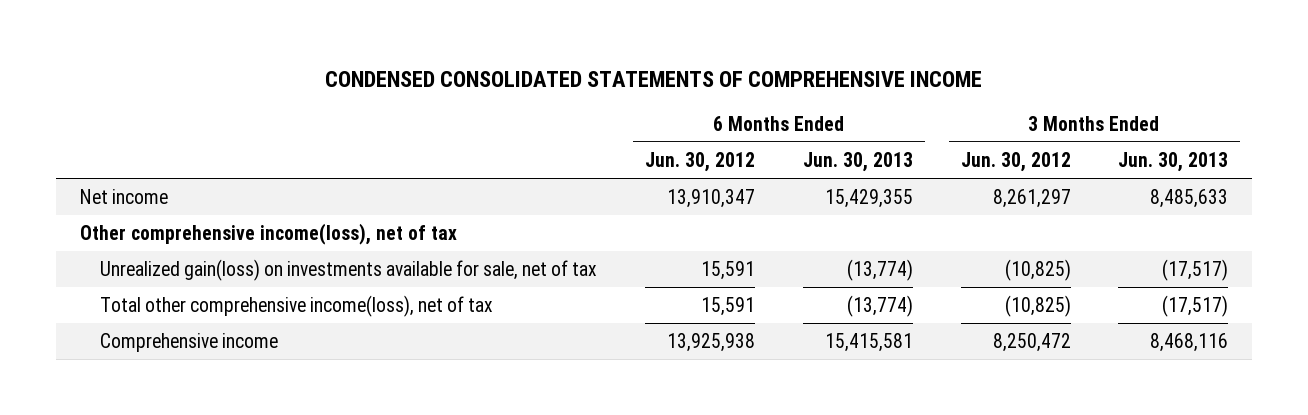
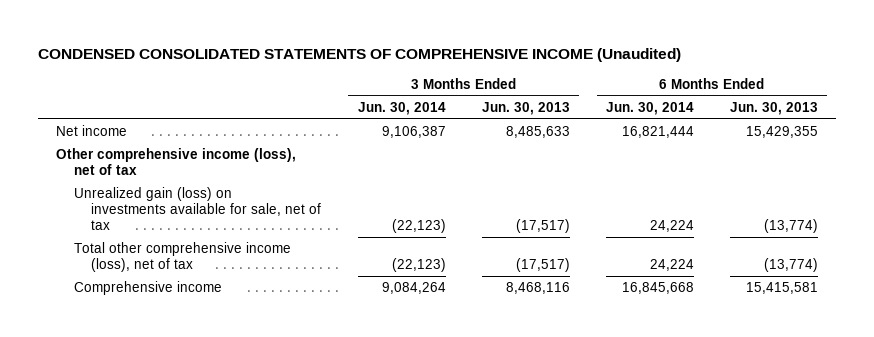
- CONDENSED CONSOLIDATED STATEMENTS OF COMPREHENSIVE INCOME
+ CONDENSED CONSOLIDATED STATEMENTS OF COMPREHENSIVE INCOME (Unaudited)
- | 6 Months Ended Jun. 30, 2012 | 6 Months Ended Jun. 30, 2013 | 3 Months Ended Jun. 30, 2012 | 3 Months Ended Jun. 30, 2013
+ | 3 Months Ended Jun. 30, 2014 | 3 Months Ended Jun. 30, 2013 | 6 Months Ended Jun. 30, 2014 | 6 Months Ended Jun. 30, 2013
- Other comprehensive income(loss), net of tax
- Unrealized gain(loss) on investments available for sale, net of tax | 15,591 | (13,774) | (10,825) | (17,517)
- Total other comprehensive income(loss), net of tax | 15,591 | (13,774) | (10,825) | (17,517)
+ Other comprehensive income (loss), net of tax
+ Unrealized gain (loss) on investments available for sale, net of tax | (22,123) | (17,517) | 24,224 | (13,774)
+ Total other comprehensive income (loss), net of tax | (22,123) | (17,517) | 24,224 | (13,774)

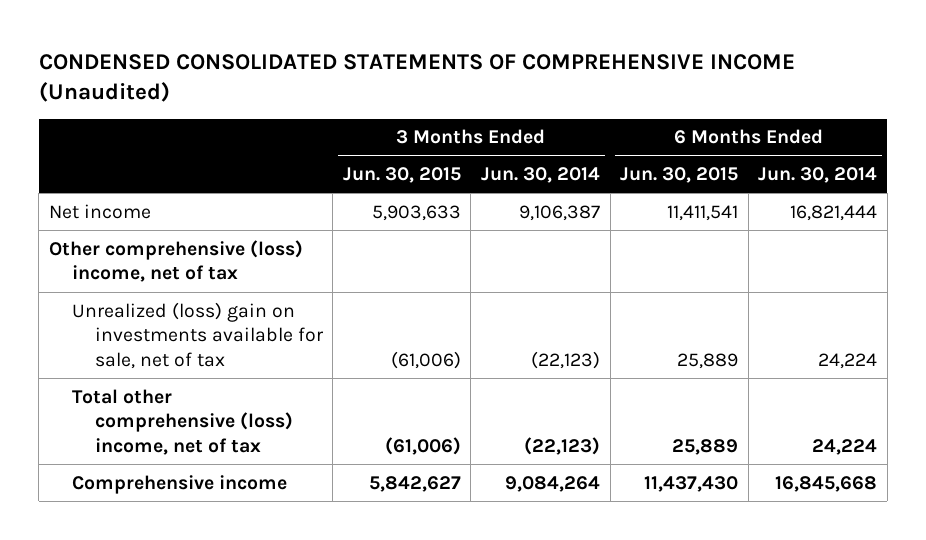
- | 3 Months Ended Jun. 30, 2014 | 3 Months Ended Jun. 30, 2013 | 6 Months Ended Jun. 30, 2014 | 6 Months Ended Jun. 30, 2013
+ | 3 Months Ended Jun. 30, 2015 | 3 Months Ended Jun. 30, 2014 | 6 Months Ended Jun. 30, 2015 | 6 Months Ended Jun. 30, 2014
- Other comprehensive income (loss), net of tax
- Unrealized gain (loss) on investments available for sale, net of tax | (22,123) | (17,517) | 24,224 | (13,774)
- Total other comprehensive income (loss), net of tax | (22,123) | (17,517) | 24,224 | (13,774)
+ Other comprehensive (loss) income, net of tax
+ Unrealized (loss) gain on investments available for sale, net of tax | (61,006) | (22,123) | 25,889 | 24,224
+ Total other comprehensive (loss) income, net of tax | (61,006) | (22,123) | 25,889 | 24,224

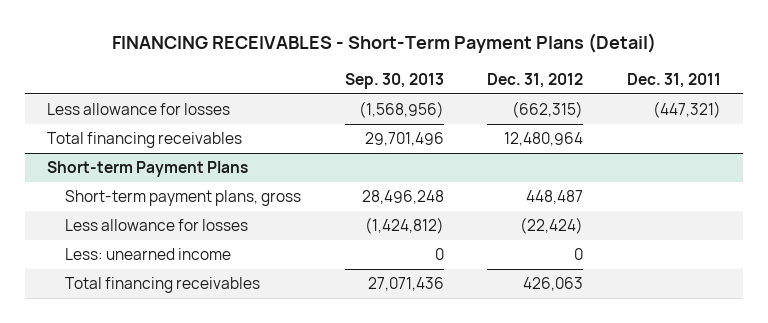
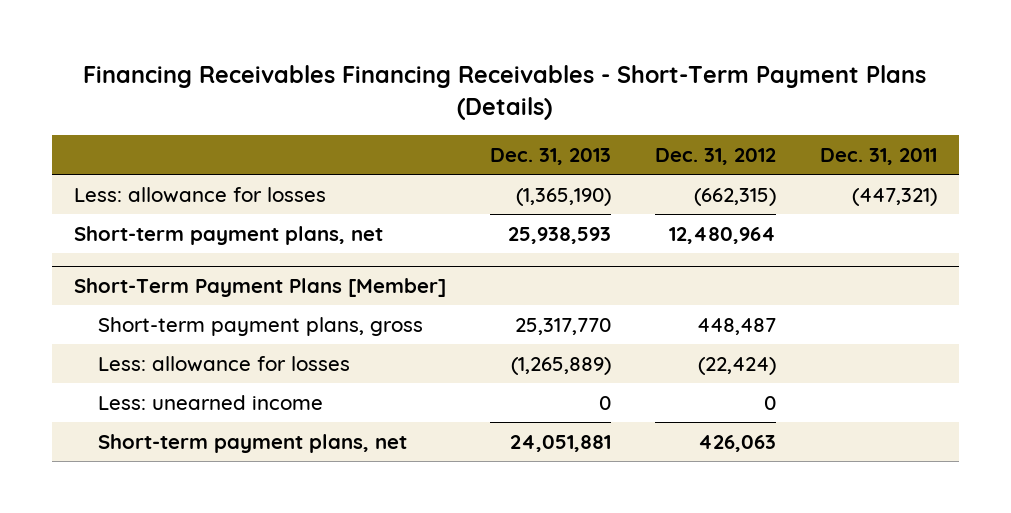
- FINANCING RECEIVABLES - Short-Term Payment Plans (Detail)
+ Financing Receivables Financing Receivables - Short-Term Payment Plans (Details)
- | Sep. 30, 2013 | Dec. 31, 2012 | Dec. 31, 2011
+ | Dec. 31, 2013 | Dec. 31, 2012 | Dec. 31, 2011
- Less allowance for losses | (1,568,956) | (662,315) | (447,321)
- Total financing receivables | 29,701,496 | 12,480,964 |
- Short-term Payment Plans
+ Less: allowance for losses | (1,365,190) | (662,315) | (447,321)
+ Short-term payment plans, net | 25,938,593 | 12,480,964 |
+ Short-Term Payment Plans [Member]
- Less allowance for losses | (1,424,812) | (22,424) |
+ Less: allowance for losses | (1,265,889) | (22,424) |
- Total financing receivables | 27,071,436 | 426,063 |
+ Short-term payment plans, net | 24,051,881 | 426,063 |

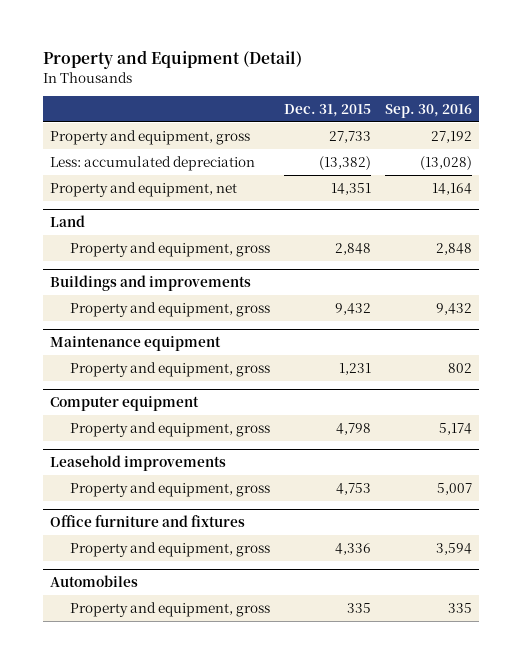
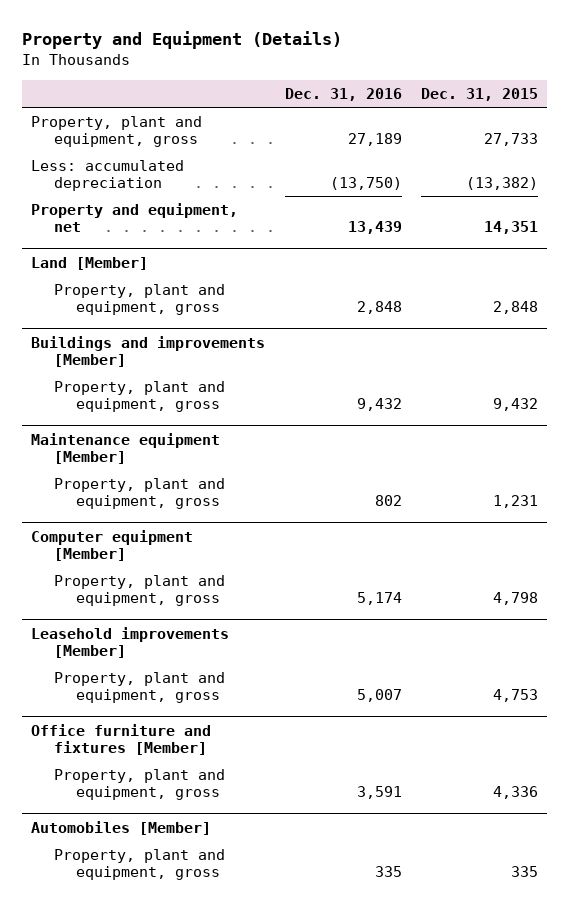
- Property and Equipment (Detail)
+ Property and Equipment (Details)
- | Dec. 31, 2015 | Sep. 30, 2016
+ | Dec. 31, 2016 | Dec. 31, 2015
- Property and equipment, gross | 27,733 | 27,192
+ Property, plant and equipment, gross | 27,189 | 27,733
- Land
- Property and equipment, gross | 2,848 | 2,848
- Buildings and improvements
- Property and equipment, gross | 9,432 | 9,432
- Maintenance equipment
- Property and equipment, gross | 1,231 | 802
- Computer equipment
- Property and equipment, gross | 4,798 | 5,174
- Leasehold improvements
- Property and equipment, gross | 4,753 | 5,007
- Office furniture and fixtures
- Property and equipment, gross | 4,336 | 3,594
- Automobiles
- Property and equipment, gross | 335 | 335
+ Land [Member]
+ Property, plant and equipment, gross | 2,848 | 2,848
+ Buildings and improvements [Member]
+ Property, plant and equipment, gross | 9,432 | 9,432
+ Maintenance equipment [Member]
+ Property, plant and equipment, gross | 802 | 1,231
+ Computer equipment [Member]
+ Property, plant and equipment, gross | 5,174 | 4,798
+ Leasehold improvements [Member]
+ Property, plant and equipment, gross | 5,007 | 4,753
+ Office furniture and fixtures [Member]
+ Property, plant and equipment, gross | 3,591 | 4,336
+ Automobiles [Member]
+ Property, plant and equipment, gross | 335 | 335

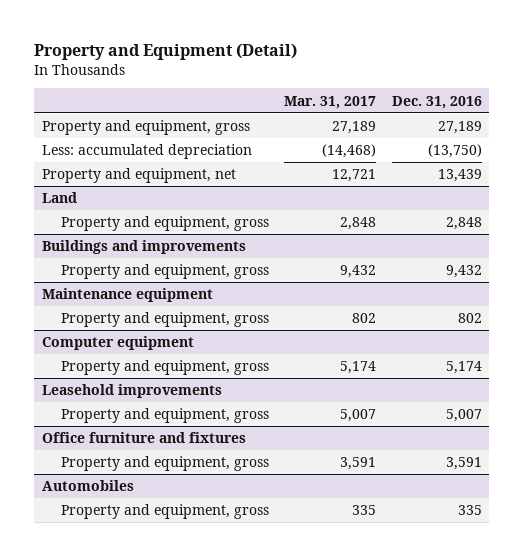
- Property and Equipment (Details)
+ Property and Equipment (Detail)
- | Dec. 31, 2016 | Dec. 31, 2015
+ | Mar. 31, 2017 | Dec. 31, 2016
- Property, plant and equipment, gross | 27,189 | 27,733
+ Property and equipment, gross | 27,189 | 27,189
- Land [Member]
- Property, plant and equipment, gross | 2,848 | 2,848
- Buildings and improvements [Member]
- Property, plant and equipment, gross | 9,432 | 9,432
- Maintenance equipment [Member]
- Property, plant and equipment, gross | 802 | 1,231
- Computer equipment [Member]
- Property, plant and equipment, gross | 5,174 | 4,798
- Leasehold improvements [Member]
- Property, plant and equipment, gross | 5,007 | 4,753
- Office furniture and fixtures [Member]
- Property, plant and equipment, gross | 3,591 | 4,336
- Automobiles [Member]
- Property, plant and equipment, gross | 335 | 335
+ Land
+ Property and equipment, gross | 2,848 | 2,848
+ Buildings and improvements
+ Property and equipment, gross | 9,432 | 9,432
+ Maintenance equipment
+ Property and equipment, gross | 802 | 802
+ Computer equipment
+ Property and equipment, gross | 5,174 | 5,174
+ Leasehold improvements
+ Property and equipment, gross | 5,007 | 5,007
+ Office furniture and fixtures
+ Property and equipment, gross | 3,591 | 3,591
+ Automobiles
+ Property and equipment, gross | 335 | 335

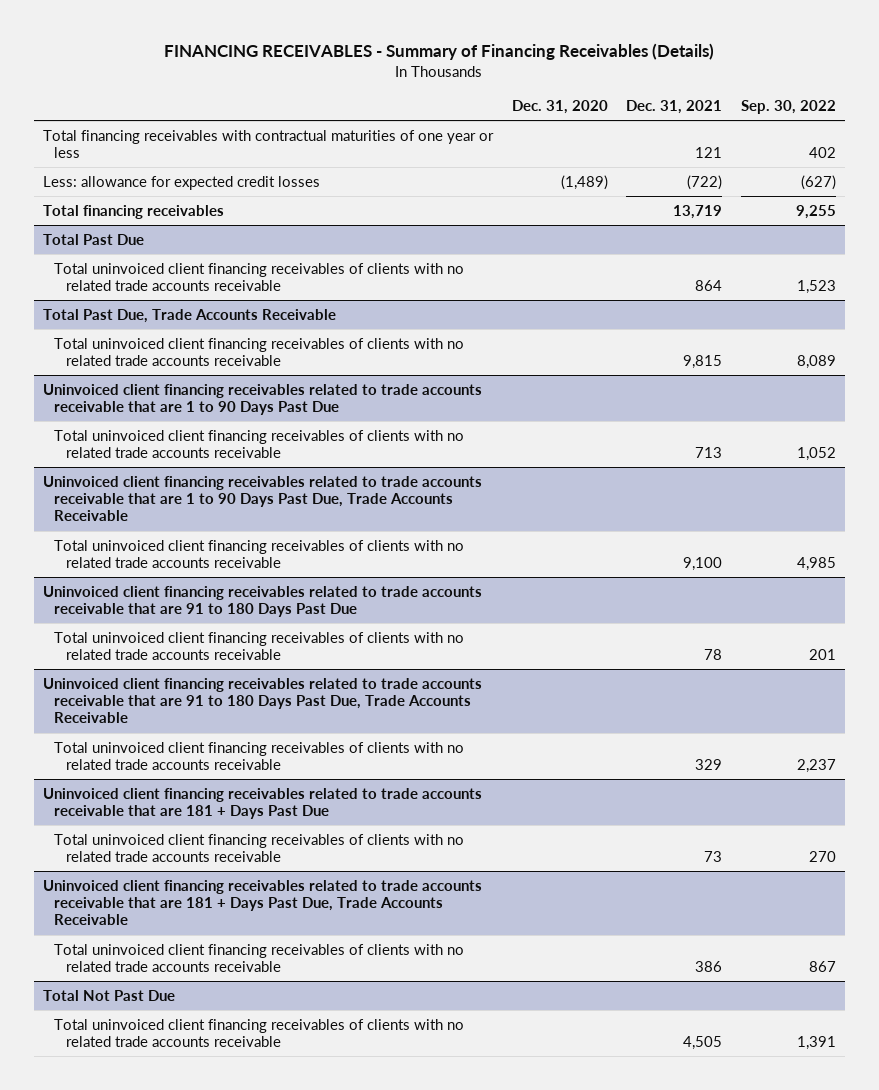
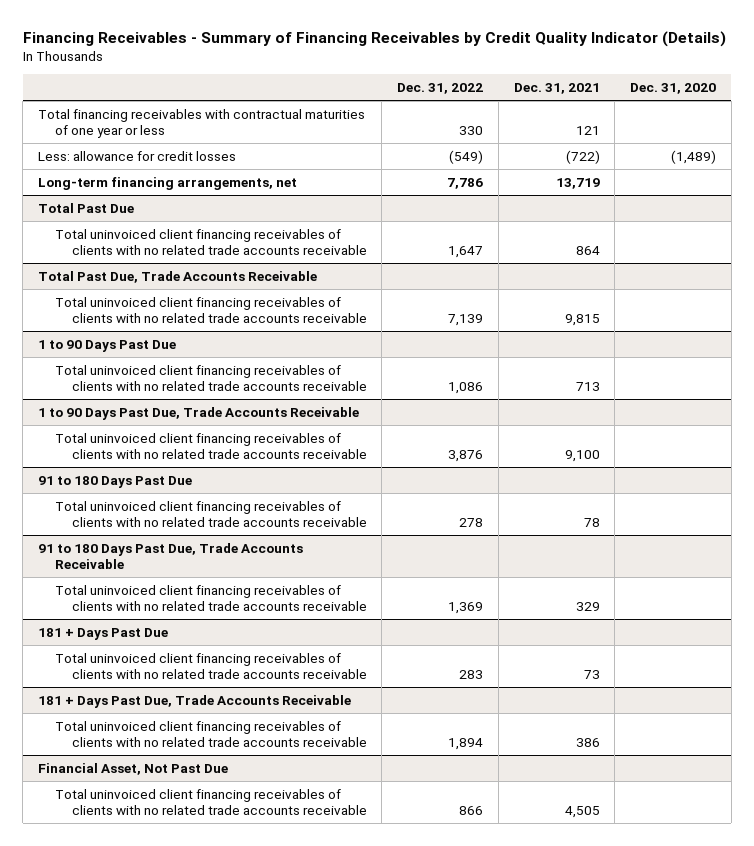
- FINANCING RECEIVABLES - Summary of Financing Receivables (Details)
+ Financing Receivables - Summary of Financing Receivables by Credit Quality Indicator (Details)
- | Dec. 31, 2020 | Dec. 31, 2021 | Sep. 30, 2022
+ | Dec. 31, 2022 | Dec. 31, 2021 | Dec. 31, 2020
- Less: allowance for expected credit losses | (1,489) | (722) | (627)
- Total financing receivables | | 13,719 | 9,255
+ Less: allowance for credit losses | (549) | (722) | (1,489)
+ Long-term financing arrangements, net | 7,786 | 13,719 |
- Uninvoiced client financing receivables related to trade accounts receivable that are 1 to 90 Days Past Due
+ 1 to 90 Days Past Due
- Uninvoiced client financing receivables related to trade accounts receivable that are 1 to 90 Days Past Due, Trade Accounts Receivable
+ 1 to 90 Days Past Due, Trade Accounts Receivable
- Uninvoiced client financing receivables related to trade accounts receivable that are 91 to 180 Days Past Due
+ 91 to 180 Days Past Due
- Uninvoiced client financing receivables related to trade accounts receivable that are 91 to 180 Days Past Due, Trade Accounts Receivable
+ 91 to 180 Days Past Due, Trade Accounts Receivable
- Uninvoiced client financing receivables related to trade accounts receivable that are 181 + Days Past Due
+ 181 + Days Past Due
- Uninvoiced client financing receivables related to trade accounts receivable that are 181 + Days Past Due, Trade Accounts Receivable
+ 181 + Days Past Due, Trade Accounts Receivable
- Total Not Past Due
+ Financial Asset, Not Past Due

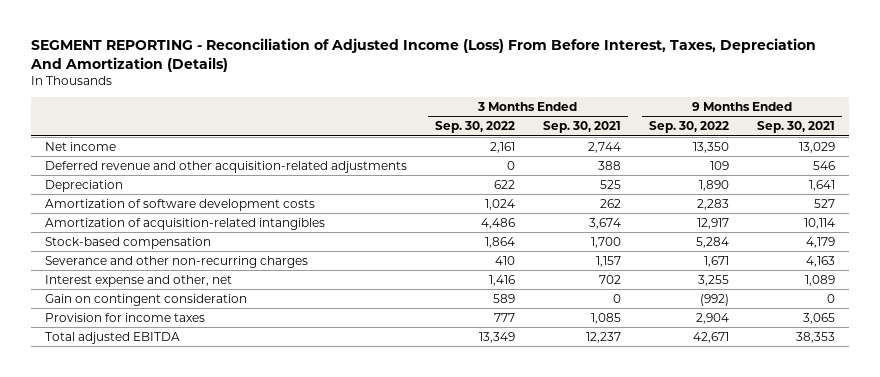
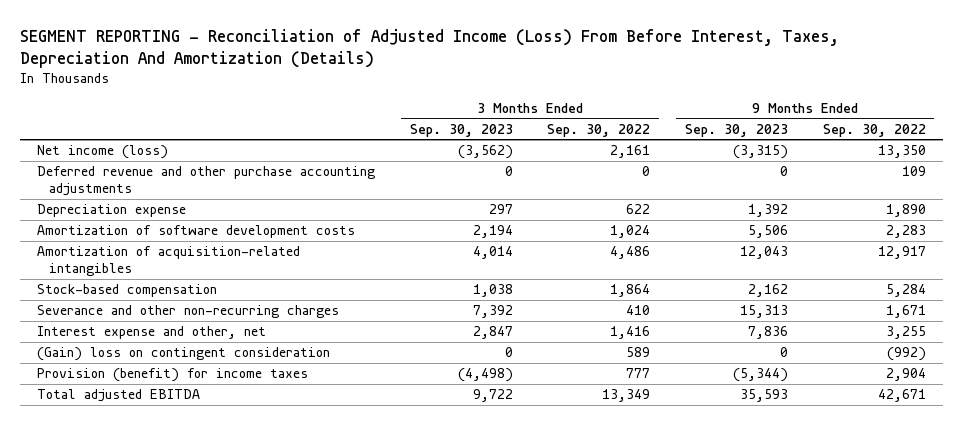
- | 3 Months Ended Sep. 30, 2022 | 3 Months Ended Sep. 30, 2021 | 9 Months Ended Sep. 30, 2022 | 9 Months Ended Sep. 30, 2021
+ | 3 Months Ended Sep. 30, 2023 | 3 Months Ended Sep. 30, 2022 | 9 Months Ended Sep. 30, 2023 | 9 Months Ended Sep. 30, 2022
- Net income | 2,161 | 2,744 | 13,350 | 13,029
- Deferred revenue and other acquisition-related adjustments | 0 | 388 | 109 | 546
- Depreciation | 622 | 525 | 1,890 | 1,641
+ Net income (loss) | (3,562) | 2,161 | (3,315) | 13,350
+ Deferred revenue and other purchase accounting adjustments | 0 | 0 | 0 | 109
+ Depreciation expense | 297 | 622 | 1,392 | 1,890
- Gain on contingent consideration | 589 | 0 | (992) | 0
- Provision for income taxes | 777 | 1,085 | 2,904 | 3,065
+ (Gain) loss on contingent consideration | 0 | 589 | 0 | (992)
+ Provision (benefit) for income taxes | (4,498) | 777 | (5,344) | 2,904

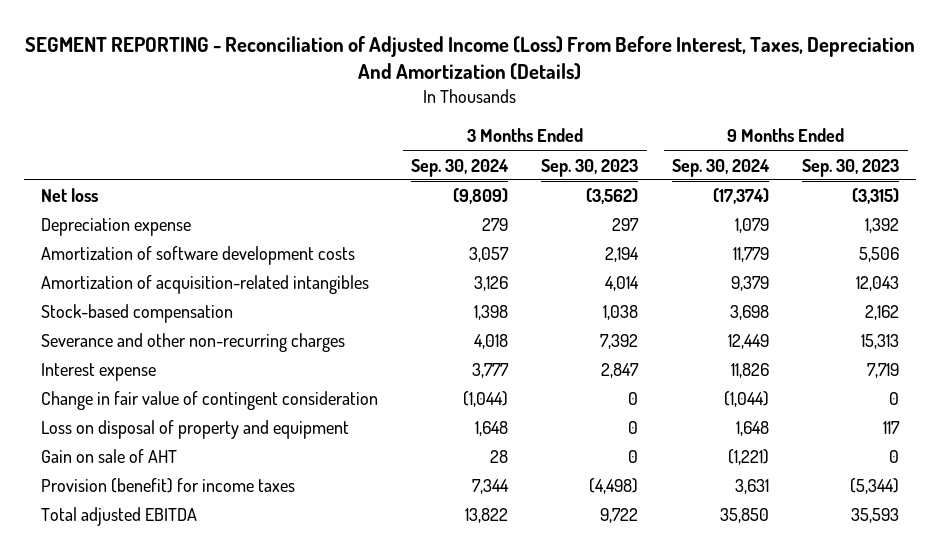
- | 3 Months Ended Sep. 30, 2023 | 3 Months Ended Sep. 30, 2022 | 9 Months Ended Sep. 30, 2023 | 9 Months Ended Sep. 30, 2022
+ | 3 Months Ended Sep. 30, 2024 | 3 Months Ended Sep. 30, 2023 | 9 Months Ended Sep. 30, 2024 | 9 Months Ended Sep. 30, 2023
- Net income (loss) | (3,562) | 2,161 | (3,315) | 13,350
- Deferred revenue and other purchase accounting adjustments | 0 | 0 | 0 | 109
+ Net loss | (9,809) | (3,562) | (17,374) | (3,315)
- Interest expense and other, net | 2,847 | 1,416 | 7,836 | 3,255
- (Gain) loss on contingent consideration | 0 | 589 | 0 | (992)
+ Interest expense | 3,777 | 2,847 | 11,826 | 7,719
+ Change in fair value of contingent consideration | (1,044) | 0 | (1,044) | 0
+ Loss on disposal of property and equipment | 1,648 | 0 | 1,648 | 117
+ Gain on sale of AHT | 28 | 0 | (1,221) | 0

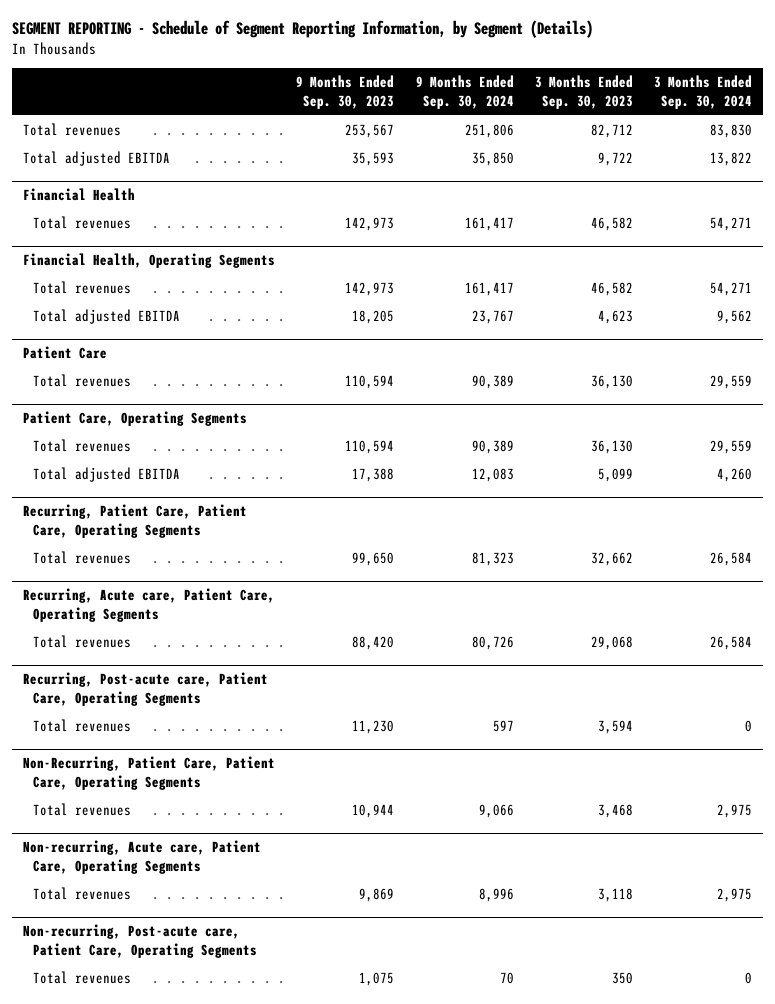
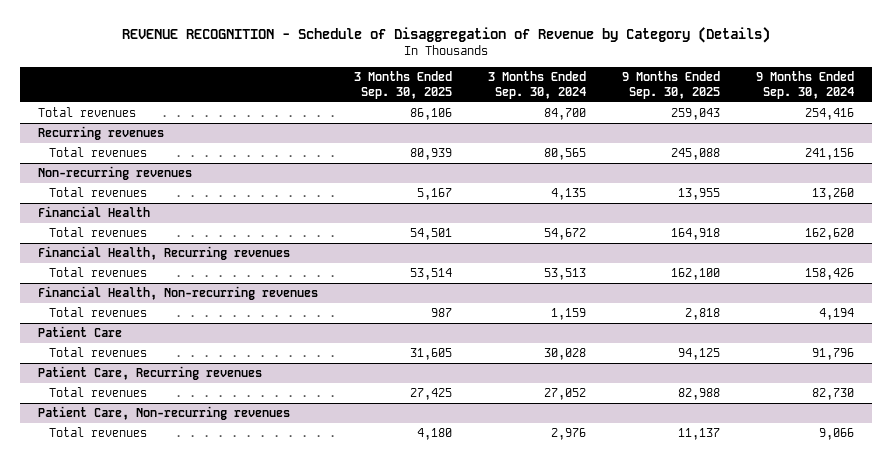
- SEGMENT REPORTING - Schedule of Segment Reporting Information, by Segment (Details)
+ REVENUE RECOGNITION - Schedule of Disaggregation of Revenue by Category (Details)
- | 9 Months Ended Sep. 30, 2023 | 9 Months Ended Sep. 30, 2024 | 3 Months Ended Sep. 30, 2023 | 3 Months Ended Sep. 30, 2024
+ | 3 Months Ended Sep. 30, 2025 | 3 Months Ended Sep. 30, 2024 | 9 Months Ended Sep. 30, 2025 | 9 Months Ended Sep. 30, 2024
- Total revenues | 253,567 | 251,806 | 82,712 | 83,830
- Total adjusted EBITDA | 35,593 | 35,850 | 9,722 | 13,822
+ Total revenues | 86,106 | 84,700 | 259,043 | 254,416
+ Recurring revenues
+ Total revenues | 80,939 | 80,565 | 245,088 | 241,156
+ Non-recurring revenues
+ Total revenues | 5,167 | 4,135 | 13,955 | 13,260
@ Financial Health
- Total revenues | 142,973 | 161,417 | 46,582 | 54,271
- Financial Health, Operating Segments
- Total revenues | 142,973 | 161,417 | 46,582 | 54,271
- Total adjusted EBITDA | 18,205 | 23,767 | 4,623 | 9,562
@ Financial Health
+ Total revenues | 54,501 | 54,672 | 164,918 | 162,620
+ Financial Health, Recurring revenues
+ Total revenues | 53,514 | 53,513 | 162,100 | 158,426
+ Financial Health, Non-recurring revenues
+ Total revenues | 987 | 1,159 | 2,818 | 4,194
@ Patient Care
- Total revenues | 110,594 | 90,389 | 36,130 | 29,559
- Patient Care, Operating Segments
- Total revenues | 110,594 | 90,389 | 36,130 | 29,559
- Total adjusted EBITDA | 17,388 | 12,083 | 5,099 | 4,260
- Recurring, Patient Care, Patient Care, Operating Segments
- Total revenues | 99,650 | 81,323 | 32,662 | 26,584
- Recurring, Acute care, Patient Care, Operating Segments
- Total revenues | 88,420 | 80,726 | 29,068 | 26,584
- Recurring, Post-acute care, Patient Care, Operating Segments
- Total revenues | 11,230 | 597 | 3,594 | 0
- Non-Recurring, Patient Care, Patient Care, Operating Segments
- Total revenues | 10,944 | 9,066 | 3,468 | 2,975
- Non-recurring, Acute care, Patient Care, Operating Segments
- Total revenues | 9,869 | 8,996 | 3,118 | 2,975
- Non-recurring, Post-acute care, Patient Care, Operating Segments
- Total revenues | 1,075 | 70 | 350 | 0
@ Patient Care
+ Total revenues | 31,605 | 30,028 | 94,125 | 91,796
+ Patient Care, Recurring revenues
+ Total revenues | 27,425 | 27,052 | 82,988 | 82,730
+ Patient Care, Non-recurring revenues
+ Total revenues | 4,180 | 2,976 | 11,137 | 9,066

